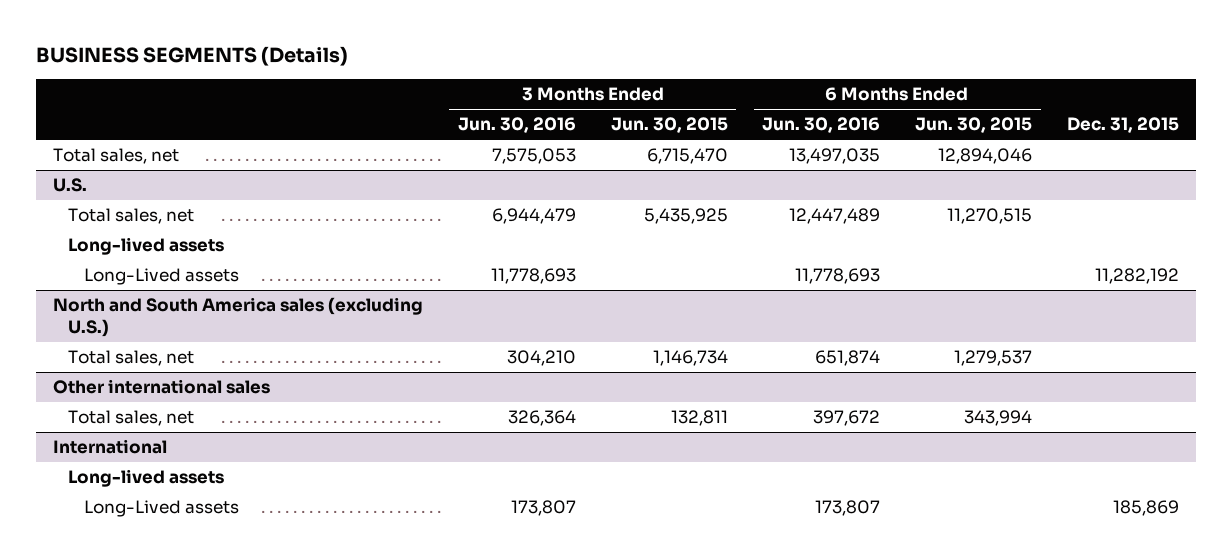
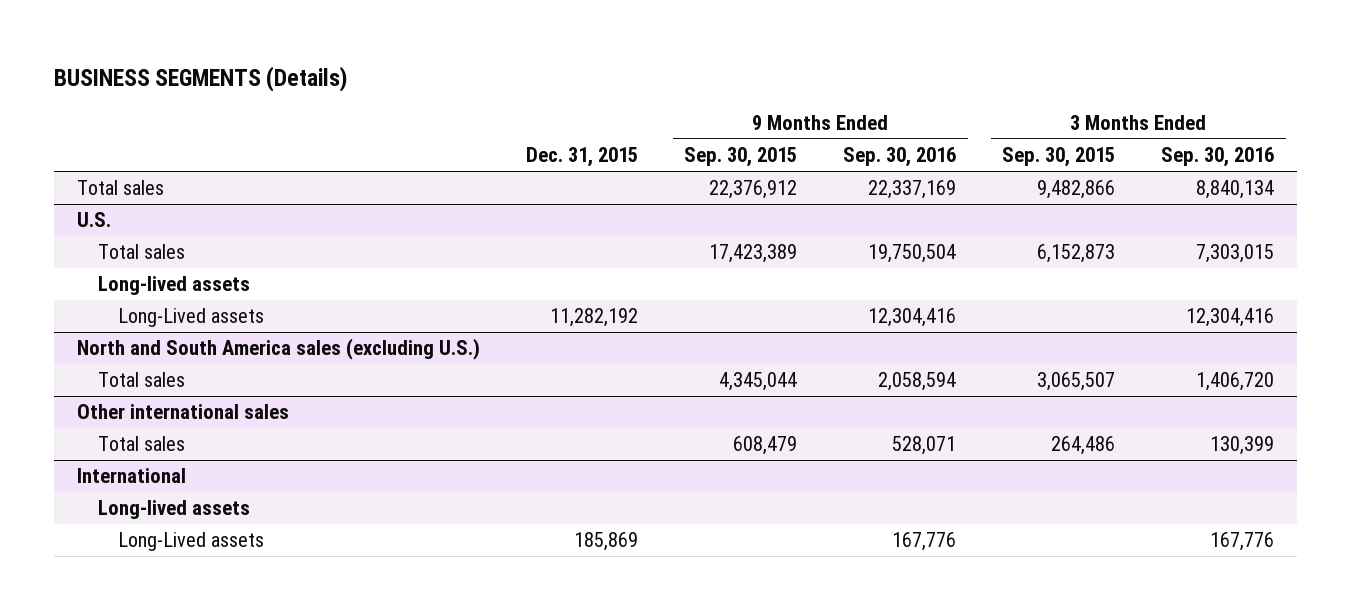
- | 3 Months Ended Jun. 30, 2016 | 3 Months Ended Jun. 30, 2015 | 6 Months Ended Jun. 30, 2016 | 6 Months Ended Jun. 30, 2015 | Dec. 31, 2015
+ | Dec. 31, 2015 | 9 Months Ended Sep. 30, 2015 | 9 Months Ended Sep. 30, 2016 | 3 Months Ended Sep. 30, 2015 | 3 Months Ended Sep. 30, 2016
- Total sales, net | 7,575,053 | 6,715,470 | 13,497,035 | 12,894,046 |
+ Total sales | | 22,376,912 | 22,337,169 | 9,482,866 | 8,840,134
@ U.S.
- Total sales, net | 6,944,479 | 5,435,925 | 12,447,489 | 11,270,515 |
+ Total sales | | 17,423,389 | 19,750,504 | 6,152,873 | 7,303,015
@ North and South America sales (excluding U.S.)
- Total sales, net | 304,210 | 1,146,734 | 651,874 | 1,279,537 |
+ Total sales | | 4,345,044 | 2,058,594 | 3,065,507 | 1,406,720
@ Other international sales
- Total sales, net | 326,364 | 132,811 | 397,672 | 343,994 |
+ Total sales | | 608,479 | 528,071 | 264,486 | 130,399

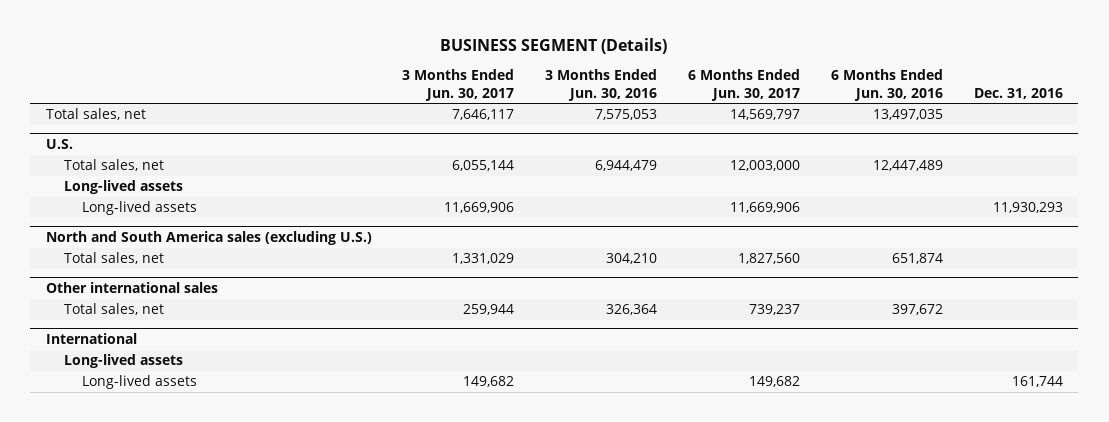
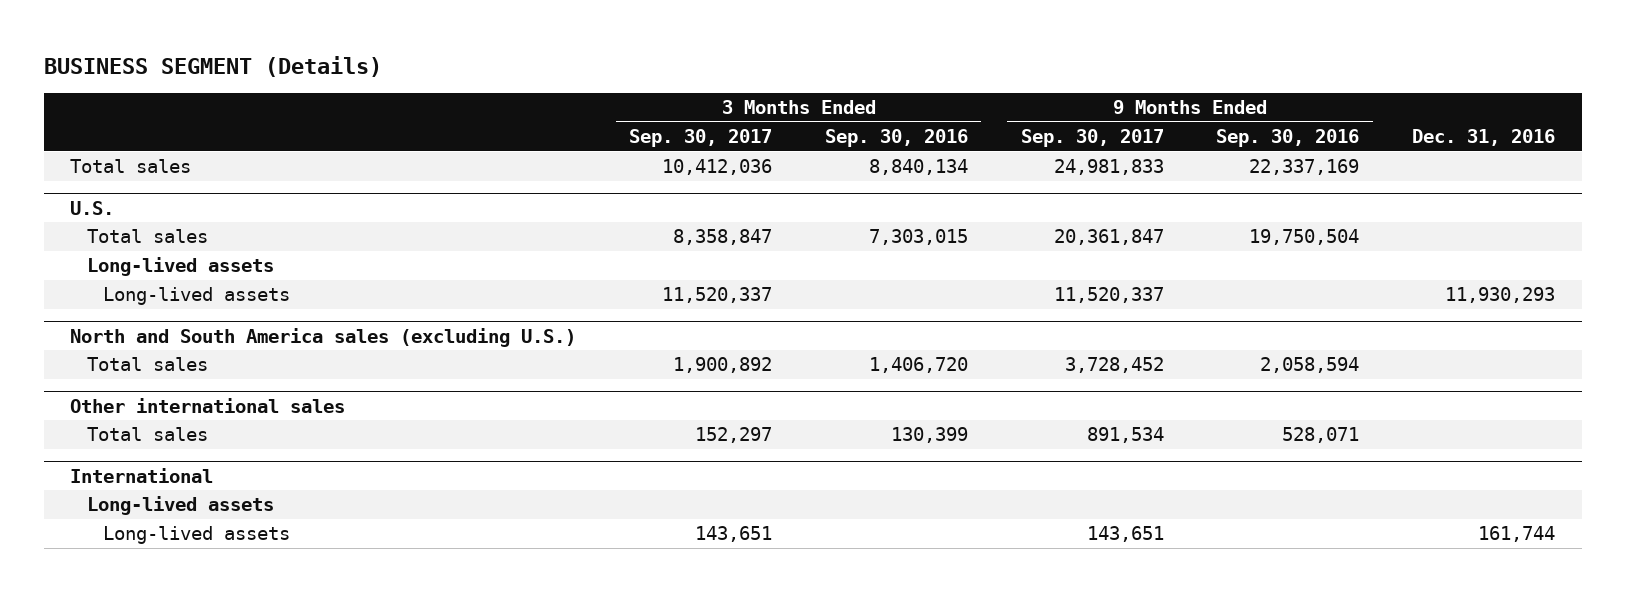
- | 3 Months Ended Jun. 30, 2017 | 3 Months Ended Jun. 30, 2016 | 6 Months Ended Jun. 30, 2017 | 6 Months Ended Jun. 30, 2016 | Dec. 31, 2016
+ | 3 Months Ended Sep. 30, 2017 | 3 Months Ended Sep. 30, 2016 | 9 Months Ended Sep. 30, 2017 | 9 Months Ended Sep. 30, 2016 | Dec. 31, 2016
- Total sales, net | 7,646,117 | 7,575,053 | 14,569,797 | 13,497,035 |
+ Total sales | 10,412,036 | 8,840,134 | 24,981,833 | 22,337,169 |
@ U.S.
- Total sales, net | 6,055,144 | 6,944,479 | 12,003,000 | 12,447,489 |
+ Total sales | 8,358,847 | 7,303,015 | 20,361,847 | 19,750,504 |
@ North and South America sales (excluding U.S.)
- Total sales, net | 1,331,029 | 304,210 | 1,827,560 | 651,874 |
+ Total sales | 1,900,892 | 1,406,720 | 3,728,452 | 2,058,594 |
@ Other international sales
- Total sales, net | 259,944 | 326,364 | 739,237 | 397,672 |
+ Total sales | 152,297 | 130,399 | 891,534 | 528,071 |

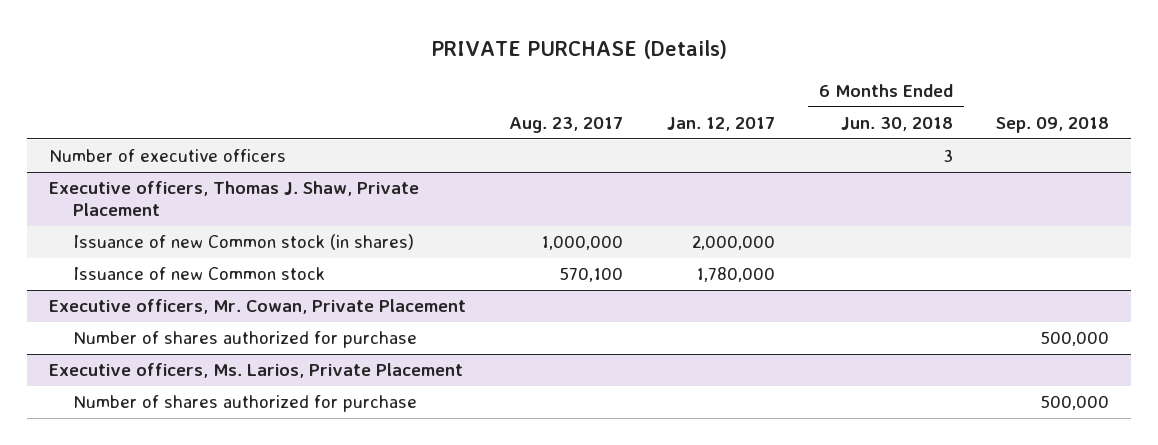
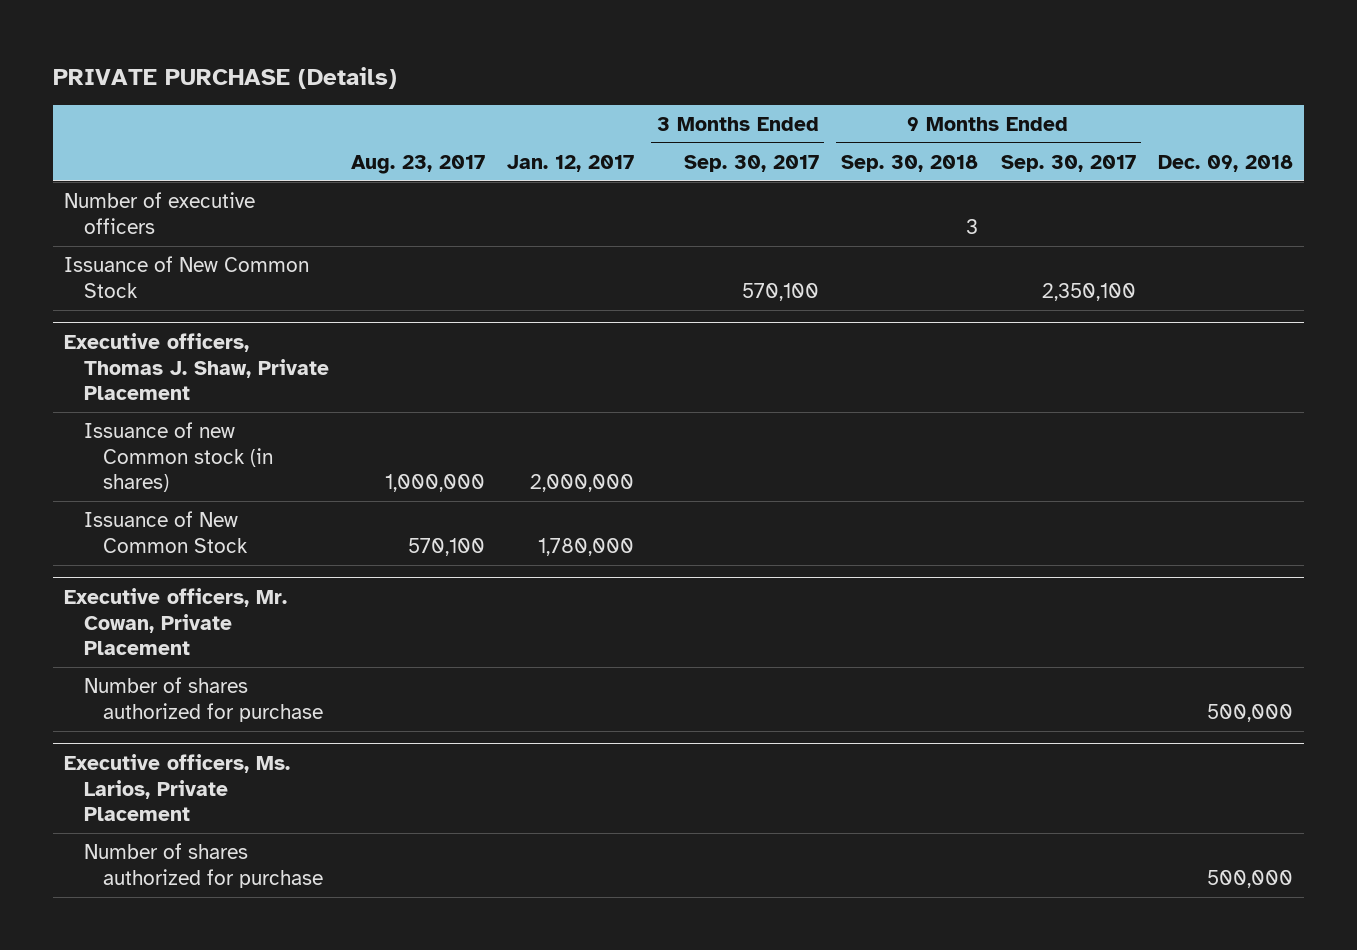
- | Aug. 23, 2017 | Jan. 12, 2017 | 6 Months Ended Jun. 30, 2018 | Sep. 09, 2018
+ | Aug. 23, 2017 | Jan. 12, 2017 | 3 Months Ended Sep. 30, 2017 | 9 Months Ended Sep. 30, 2018 | 9 Months Ended Sep. 30, 2017 | Dec. 09, 2018
+ Issuance of New Common Stock | | | 570,100 | | 2,350,100 |
@ Executive officers, Thomas J. Shaw, Private Placement
- Issuance of new Common stock | 570,100 | 1,780,000 | |
+ Issuance of New Common Stock | 570,100 | 1,780,000 | | | |

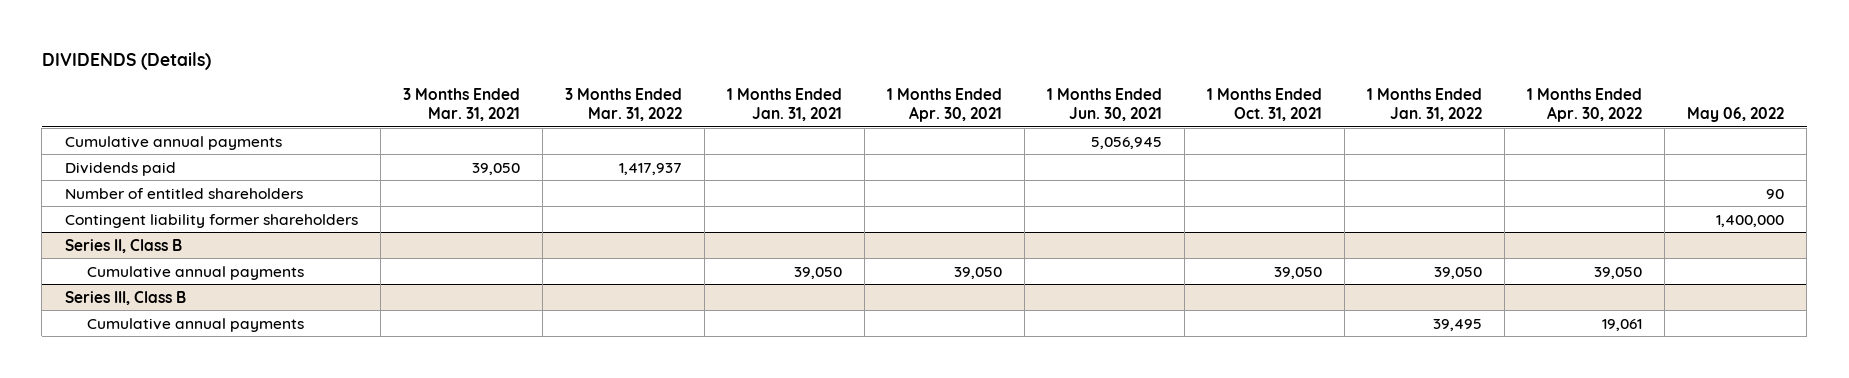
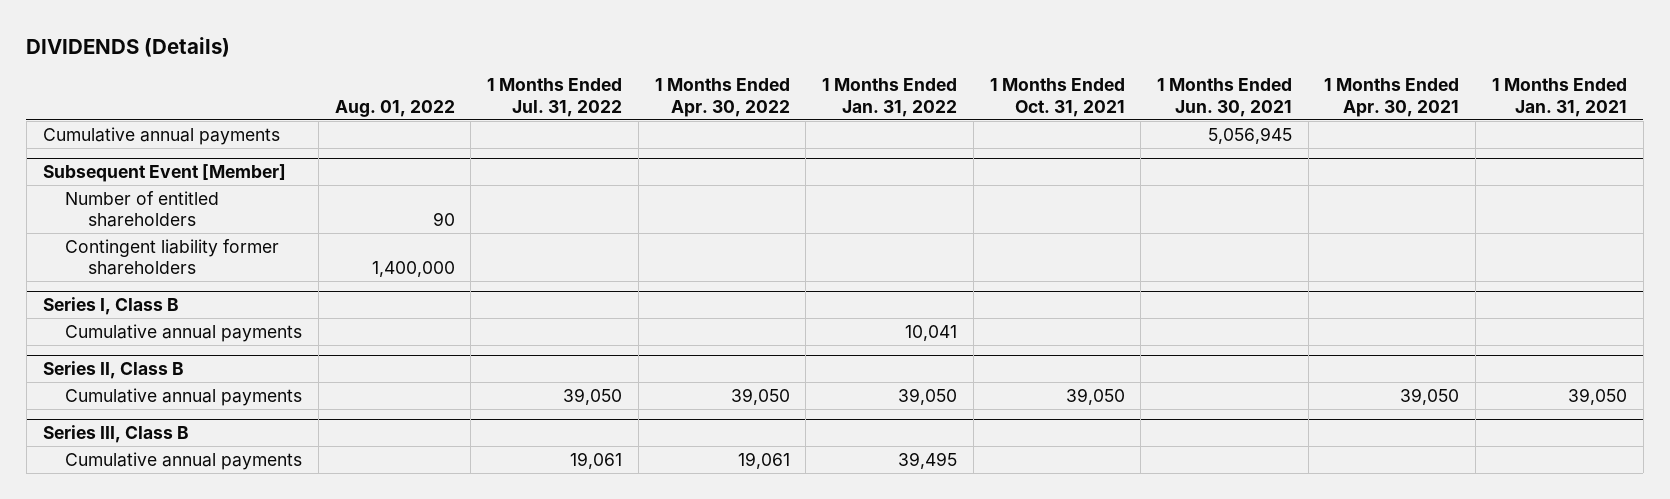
- | 3 Months Ended Mar. 31, 2021 | 3 Months Ended Mar. 31, 2022 | 1 Months Ended Jan. 31, 2021 | 1 Months Ended Apr. 30, 2021 | 1 Months Ended Jun. 30, 2021 | 1 Months Ended Oct. 31, 2021 | 1 Months Ended Jan. 31, 2022 | 1 Months Ended Apr. 30, 2022 | May 06, 2022
+ | Aug. 01, 2022 | 1 Months Ended Jul. 31, 2022 | 1 Months Ended Apr. 30, 2022 | 1 Months Ended Jan. 31, 2022 | 1 Months Ended Oct. 31, 2021 | 1 Months Ended Jun. 30, 2021 | 1 Months Ended Apr. 30, 2021 | 1 Months Ended Jan. 31, 2021
- Dividends paid | 39,050 | 1,417,937 | | | | | | |
- Number of entitled shareholders | | | | | | | | | 90
- Contingent liability former shareholders | | | | | | | | | 1,400,000
+ Subsequent Event [Member]
+ Number of entitled shareholders | 90 | | | | | | |
+ Contingent liability former shareholders | 1,400,000 | | | | | | |
+ Series I, Class B
+ Cumulative annual payments | | | | 10,041 | | | |

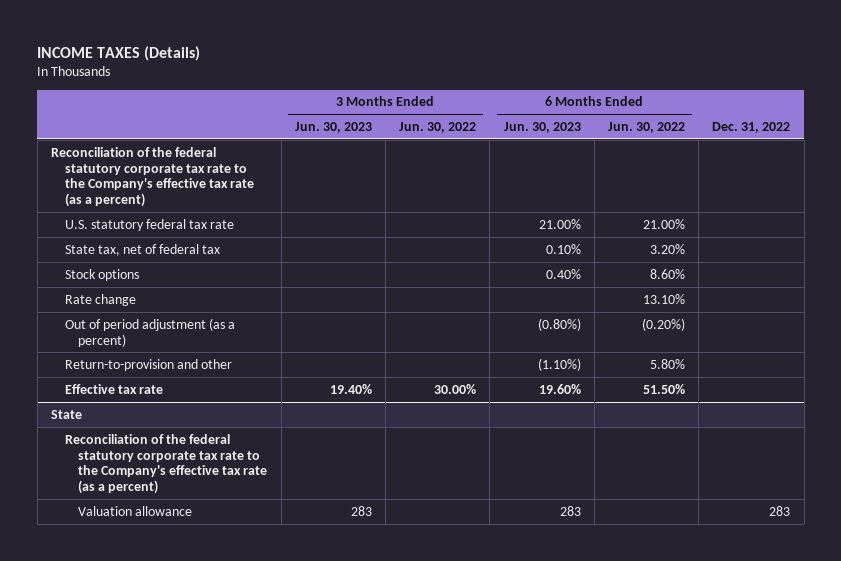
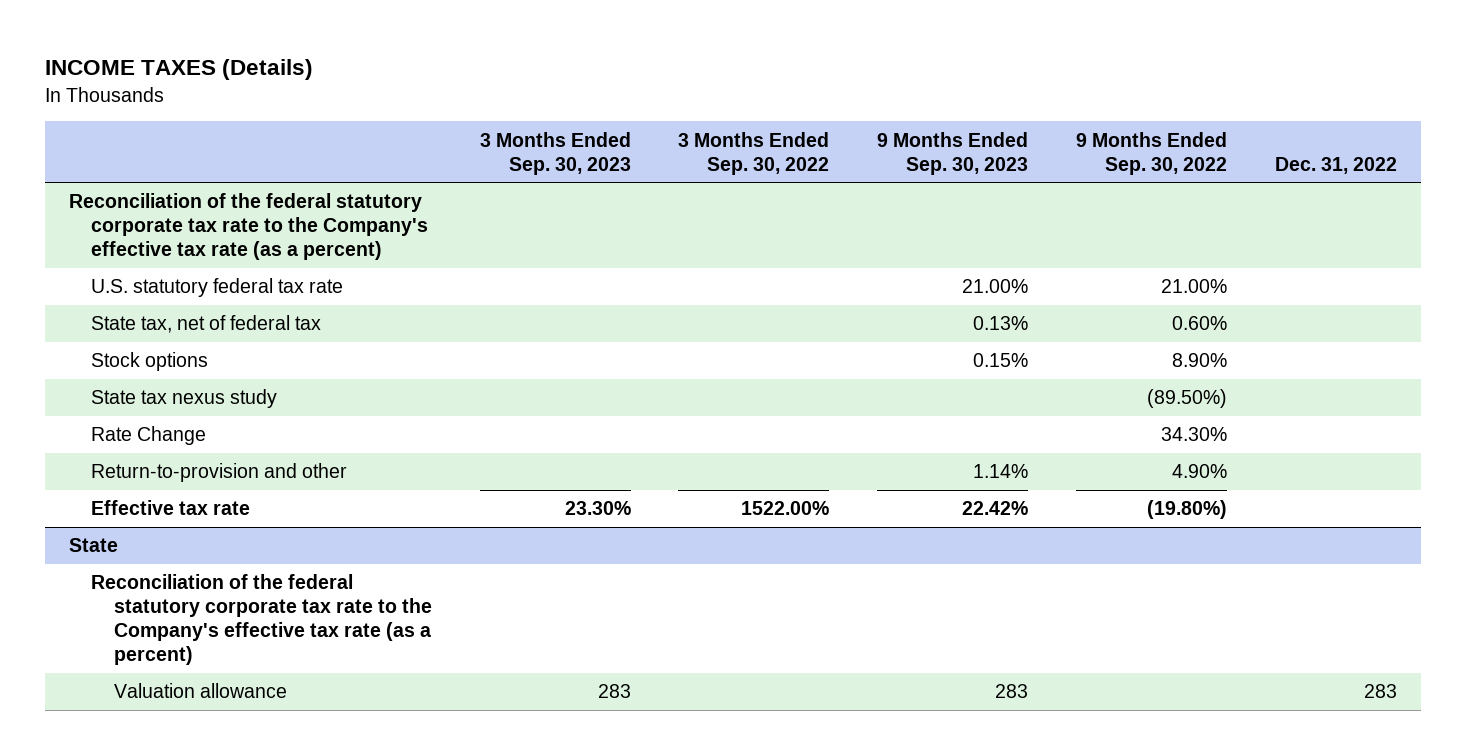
- | 3 Months Ended Jun. 30, 2023 | 3 Months Ended Jun. 30, 2022 | 6 Months Ended Jun. 30, 2023 | 6 Months Ended Jun. 30, 2022 | Dec. 31, 2022
+ | 3 Months Ended Sep. 30, 2023 | 3 Months Ended Sep. 30, 2022 | 9 Months Ended Sep. 30, 2023 | 9 Months Ended Sep. 30, 2022 | Dec. 31, 2022
- Rate change | | | | 13.10% |
- Out of period adjustment (as a percent) | | | (0.80%) | (0.20%) |
+ State tax nexus study | | | | (89.50%) |
+ Rate Change | | | | 34.30% |

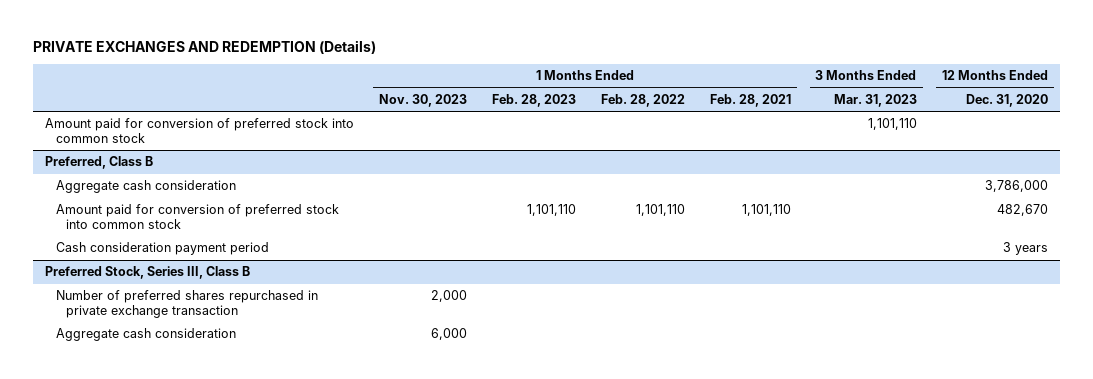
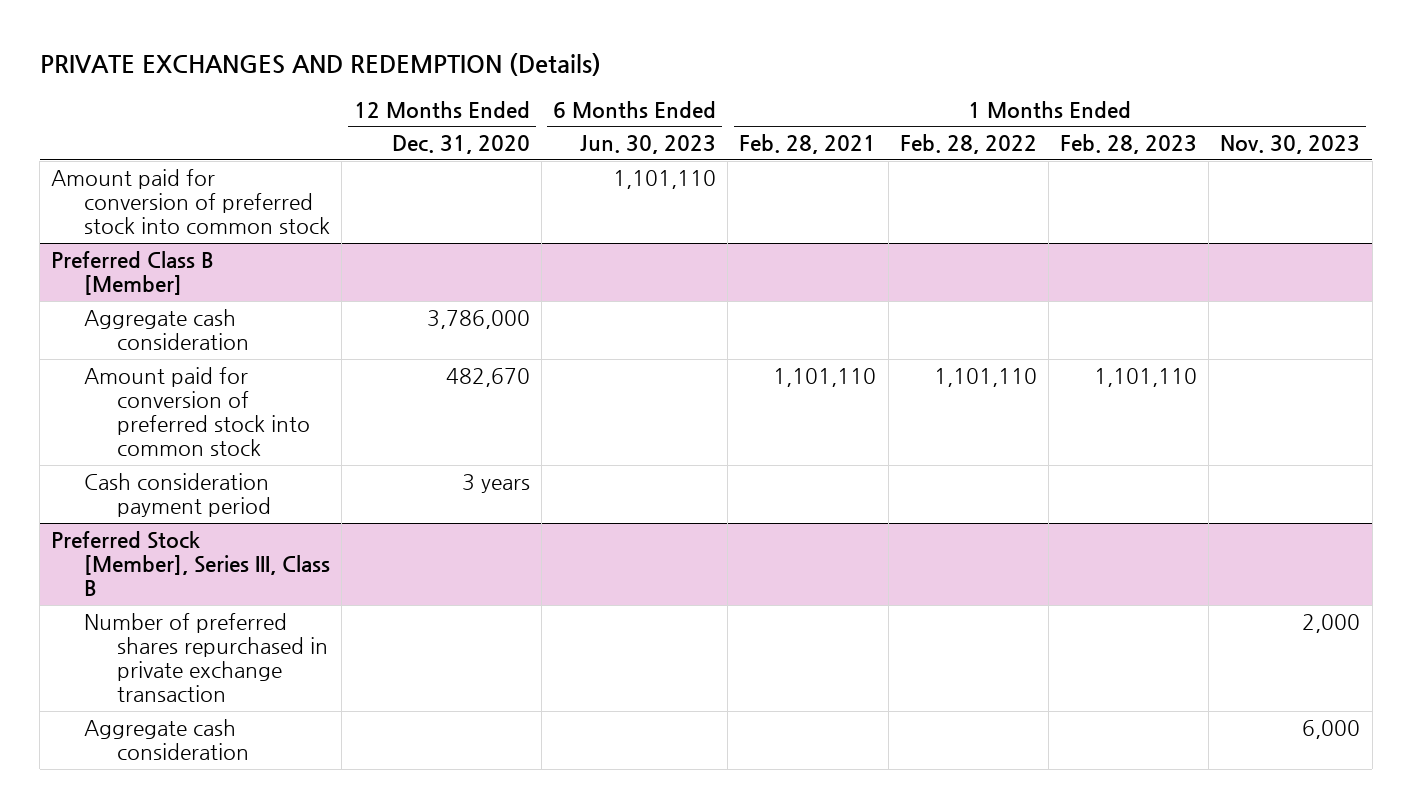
- | 1 Months Ended Nov. 30, 2023 | 1 Months Ended Feb. 28, 2023 | 1 Months Ended Feb. 28, 2022 | 1 Months Ended Feb. 28, 2021 | 3 Months Ended Mar. 31, 2023 | 12 Months Ended Dec. 31, 2020
+ | 12 Months Ended Dec. 31, 2020 | 6 Months Ended Jun. 30, 2023 | 1 Months Ended Feb. 28, 2021 | 1 Months Ended Feb. 28, 2022 | 1 Months Ended Feb. 28, 2023 | 1 Months Ended Nov. 30, 2023
- Preferred, Class B
+ Preferred Class B [Member]
- Preferred Stock, Series III, Class B
+ Preferred Stock [Member], Series III, Class B

